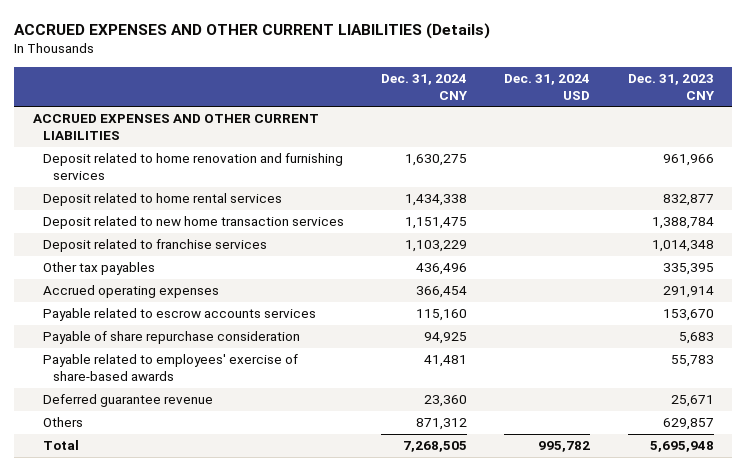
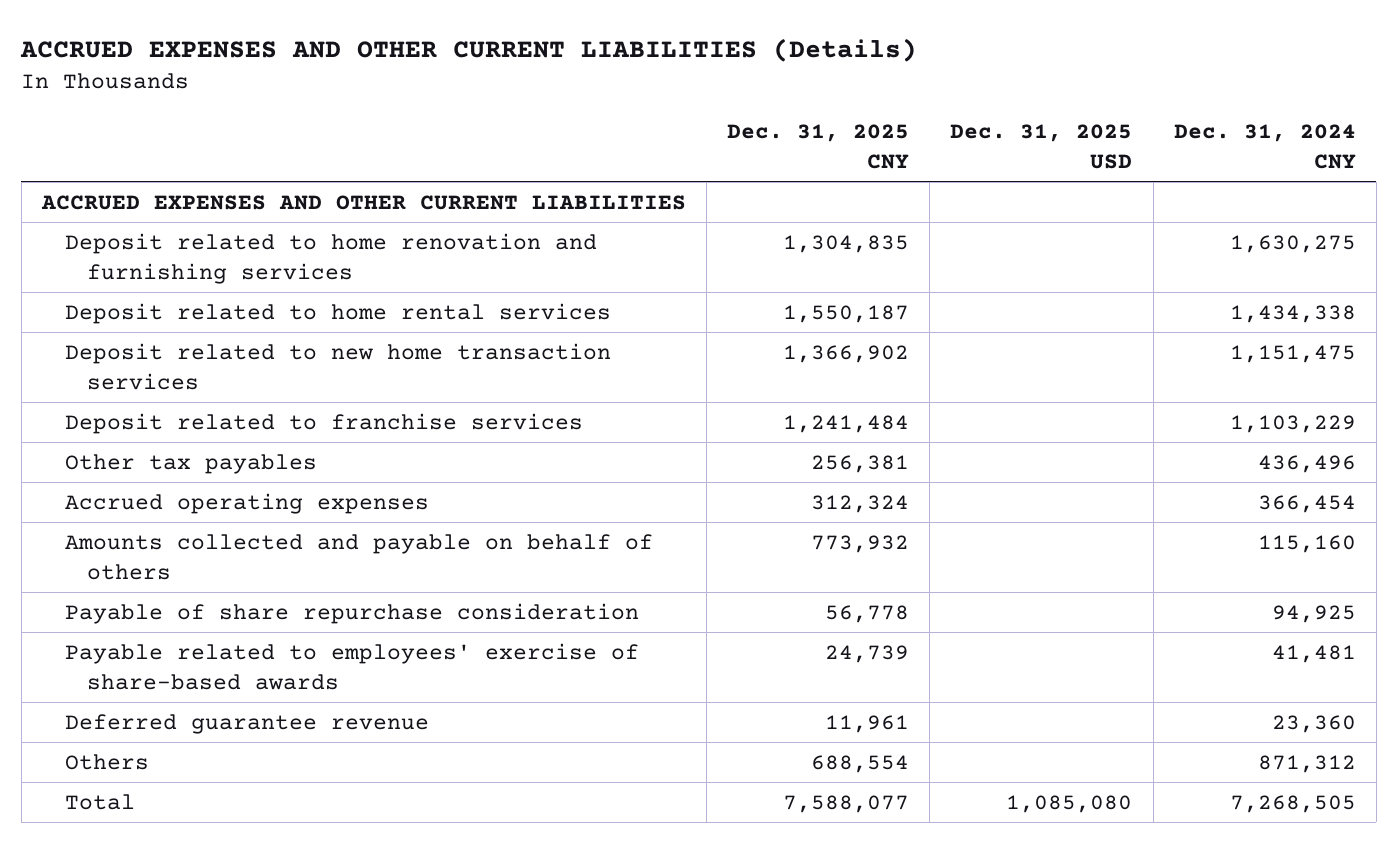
- | Dec. 31, 2024 CNY | Dec. 31, 2024 USD | Dec. 31, 2023 CNY
+ | Dec. 31, 2025 CNY | Dec. 31, 2025 USD | Dec. 31, 2024 CNY
- Payable related to escrow accounts services | 115,160 | | 153,670
+ Amounts collected and payable on behalf of others | 773,932 | | 115,160

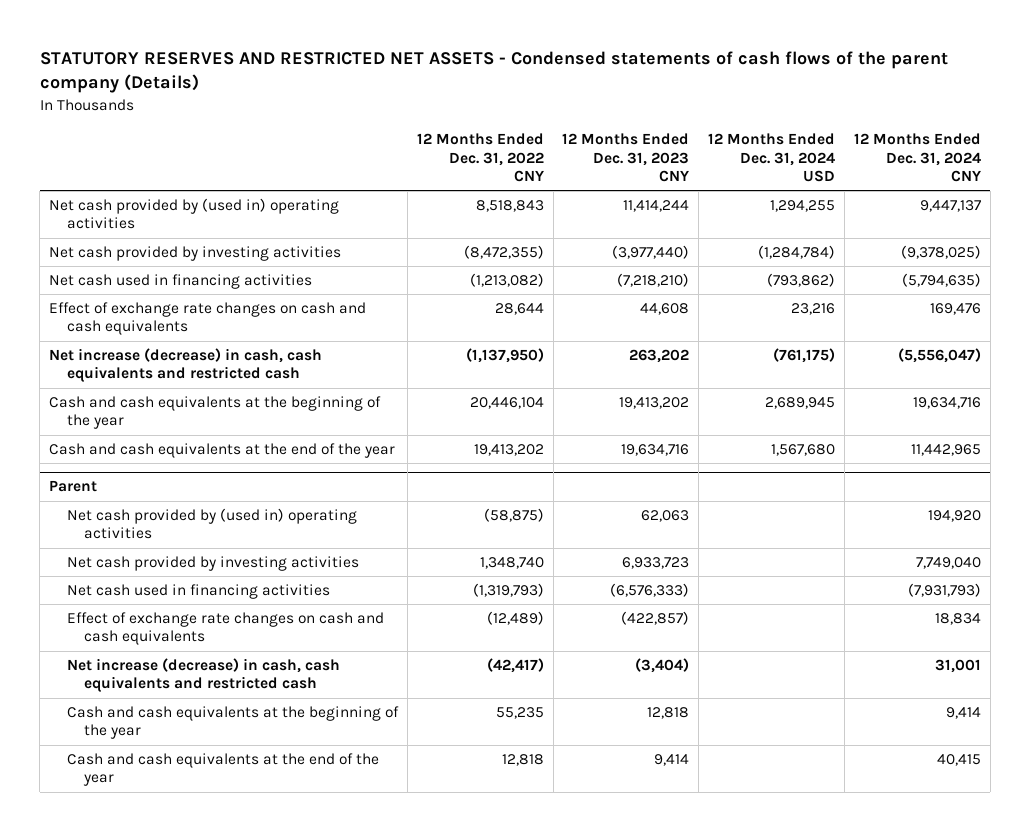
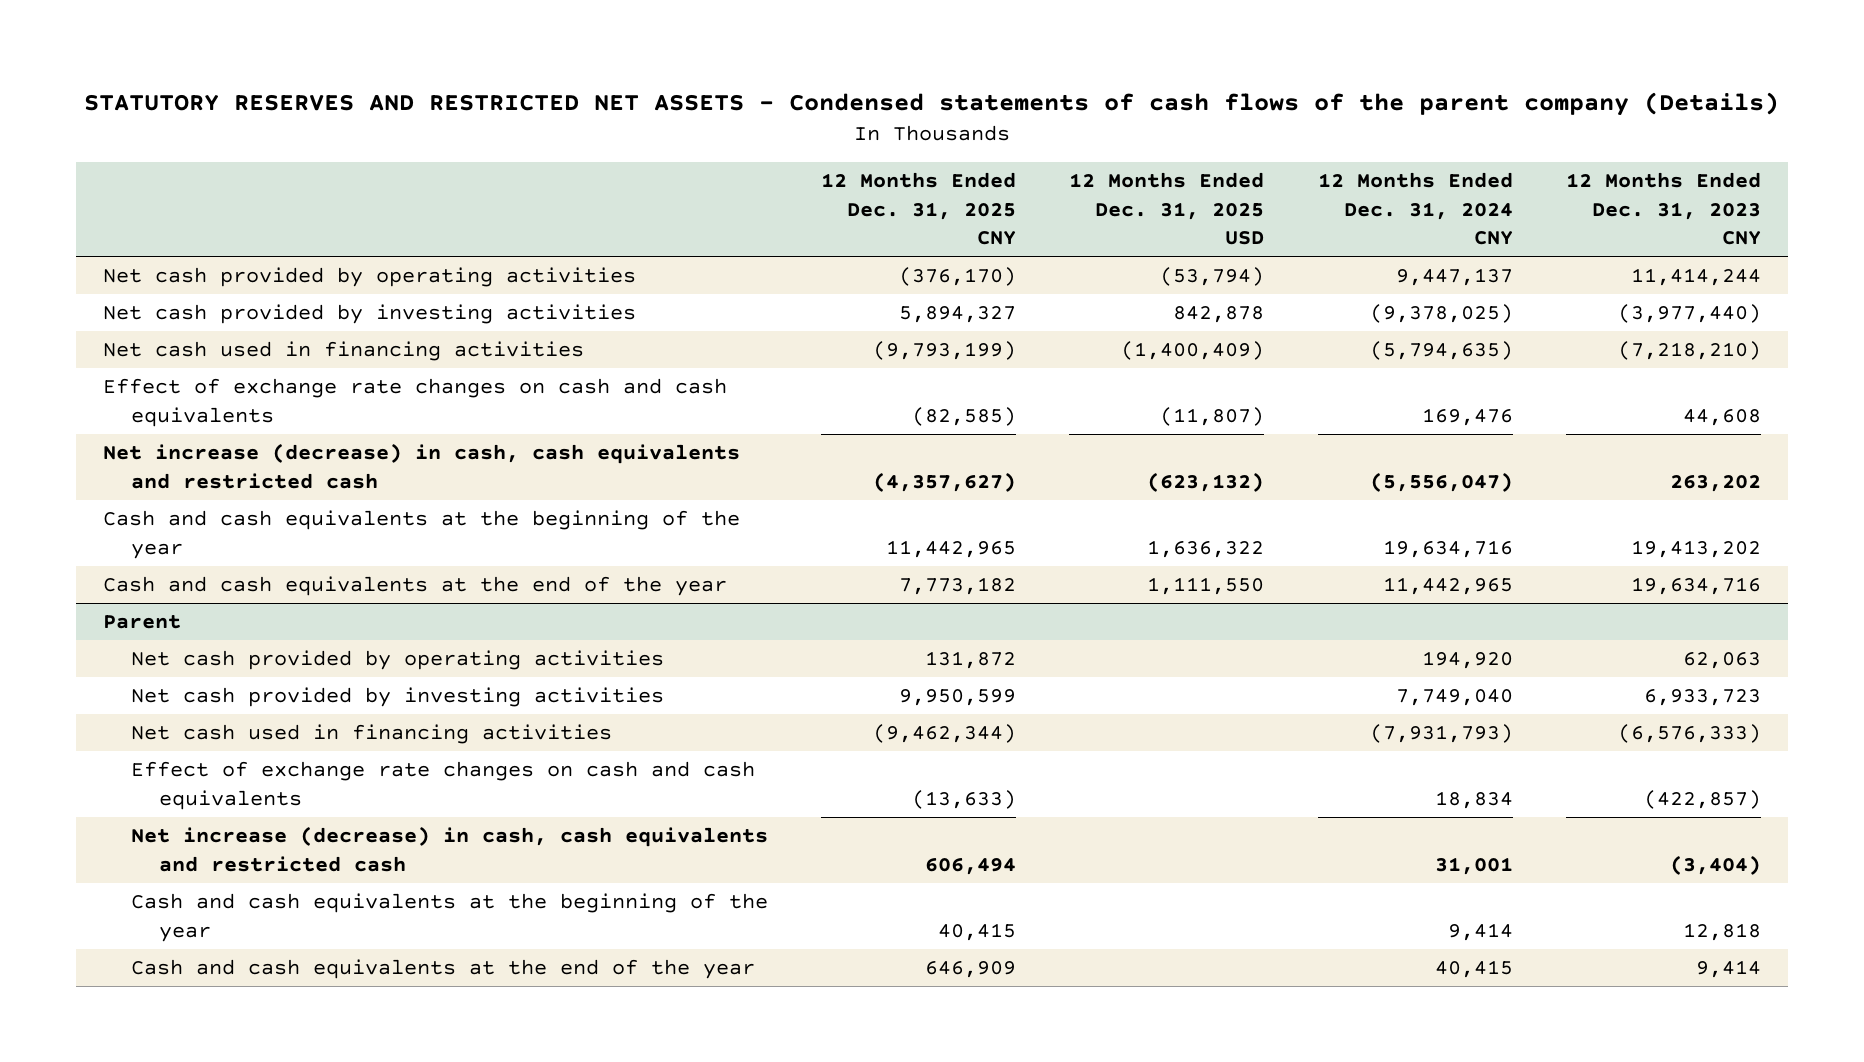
- | 12 Months Ended Dec. 31, 2022 CNY | 12 Months Ended Dec. 31, 2023 CNY | 12 Months Ended Dec. 31, 2024 USD | 12 Months Ended Dec. 31, 2024 CNY
+ | 12 Months Ended Dec. 31, 2025 CNY | 12 Months Ended Dec. 31, 2025 USD | 12 Months Ended Dec. 31, 2024 CNY | 12 Months Ended Dec. 31, 2023 CNY
- Net cash provided by (used in) operating activities | 8,518,843 | 11,414,244 | 1,294,255 | 9,447,137
+ Net cash provided by operating activities | (376,170) | (53,794) | 9,447,137 | 11,414,244
@ Parent
- Net cash provided by (used in) operating activities | (58,875) | 62,063 | | 194,920
+ Net cash provided by operating activities | 131,872 | | 194,920 | 62,063

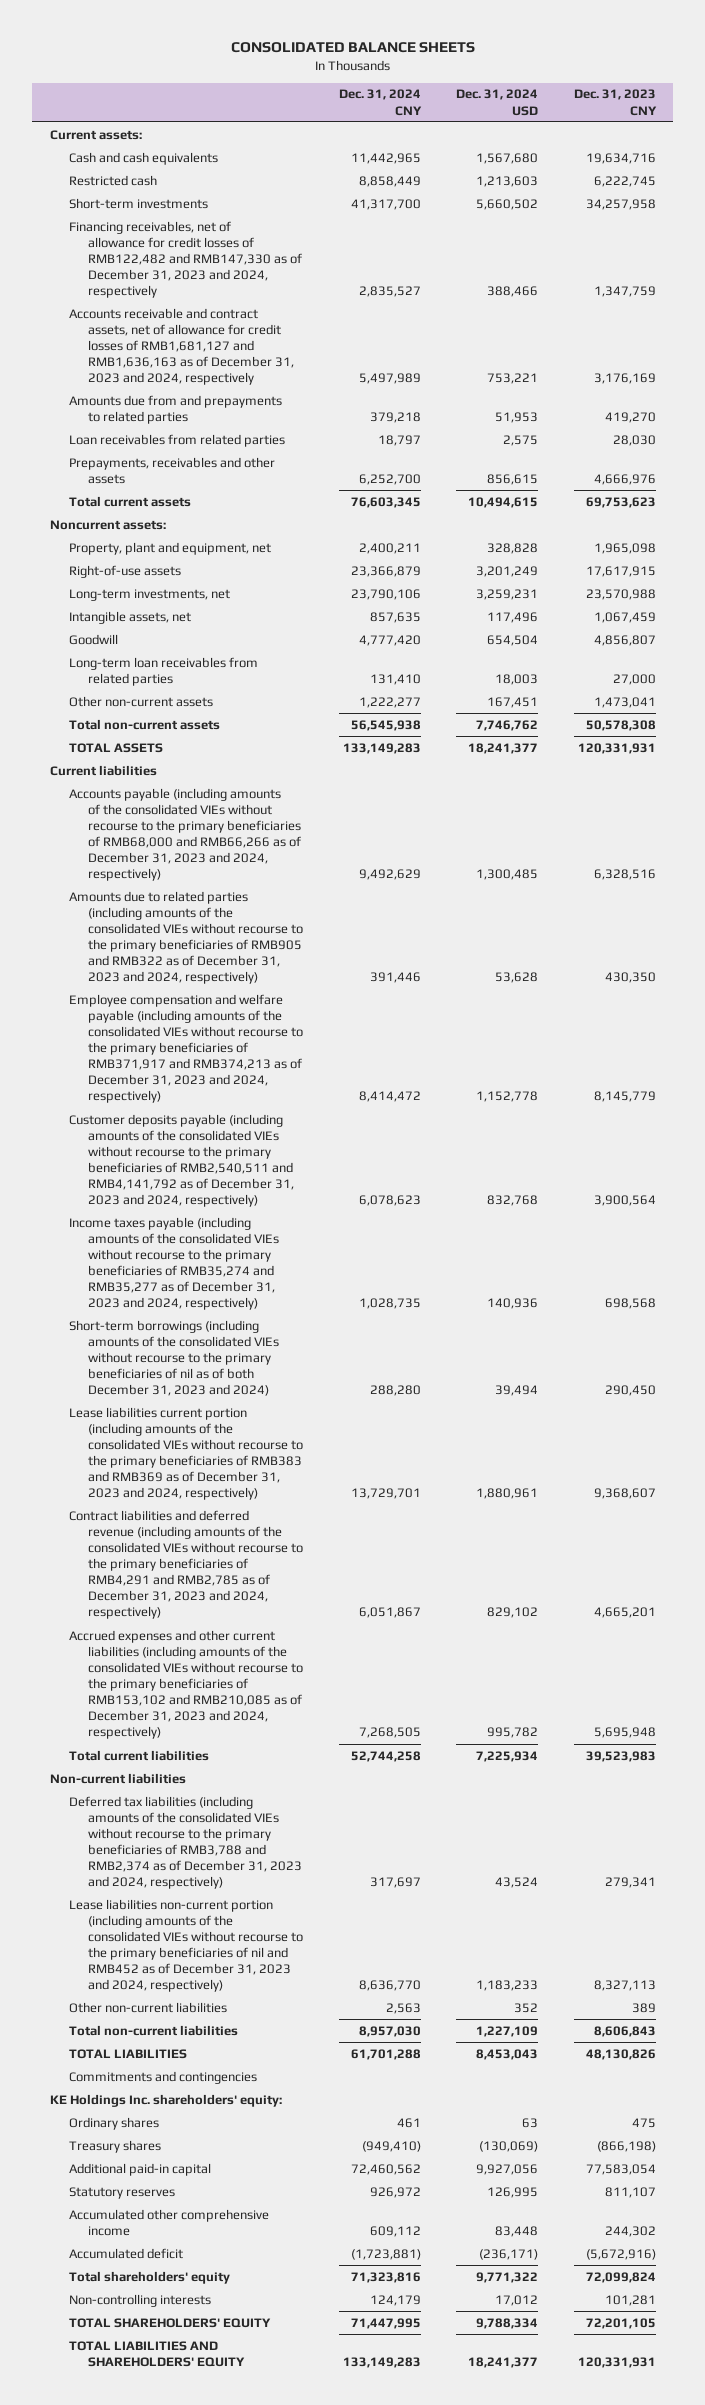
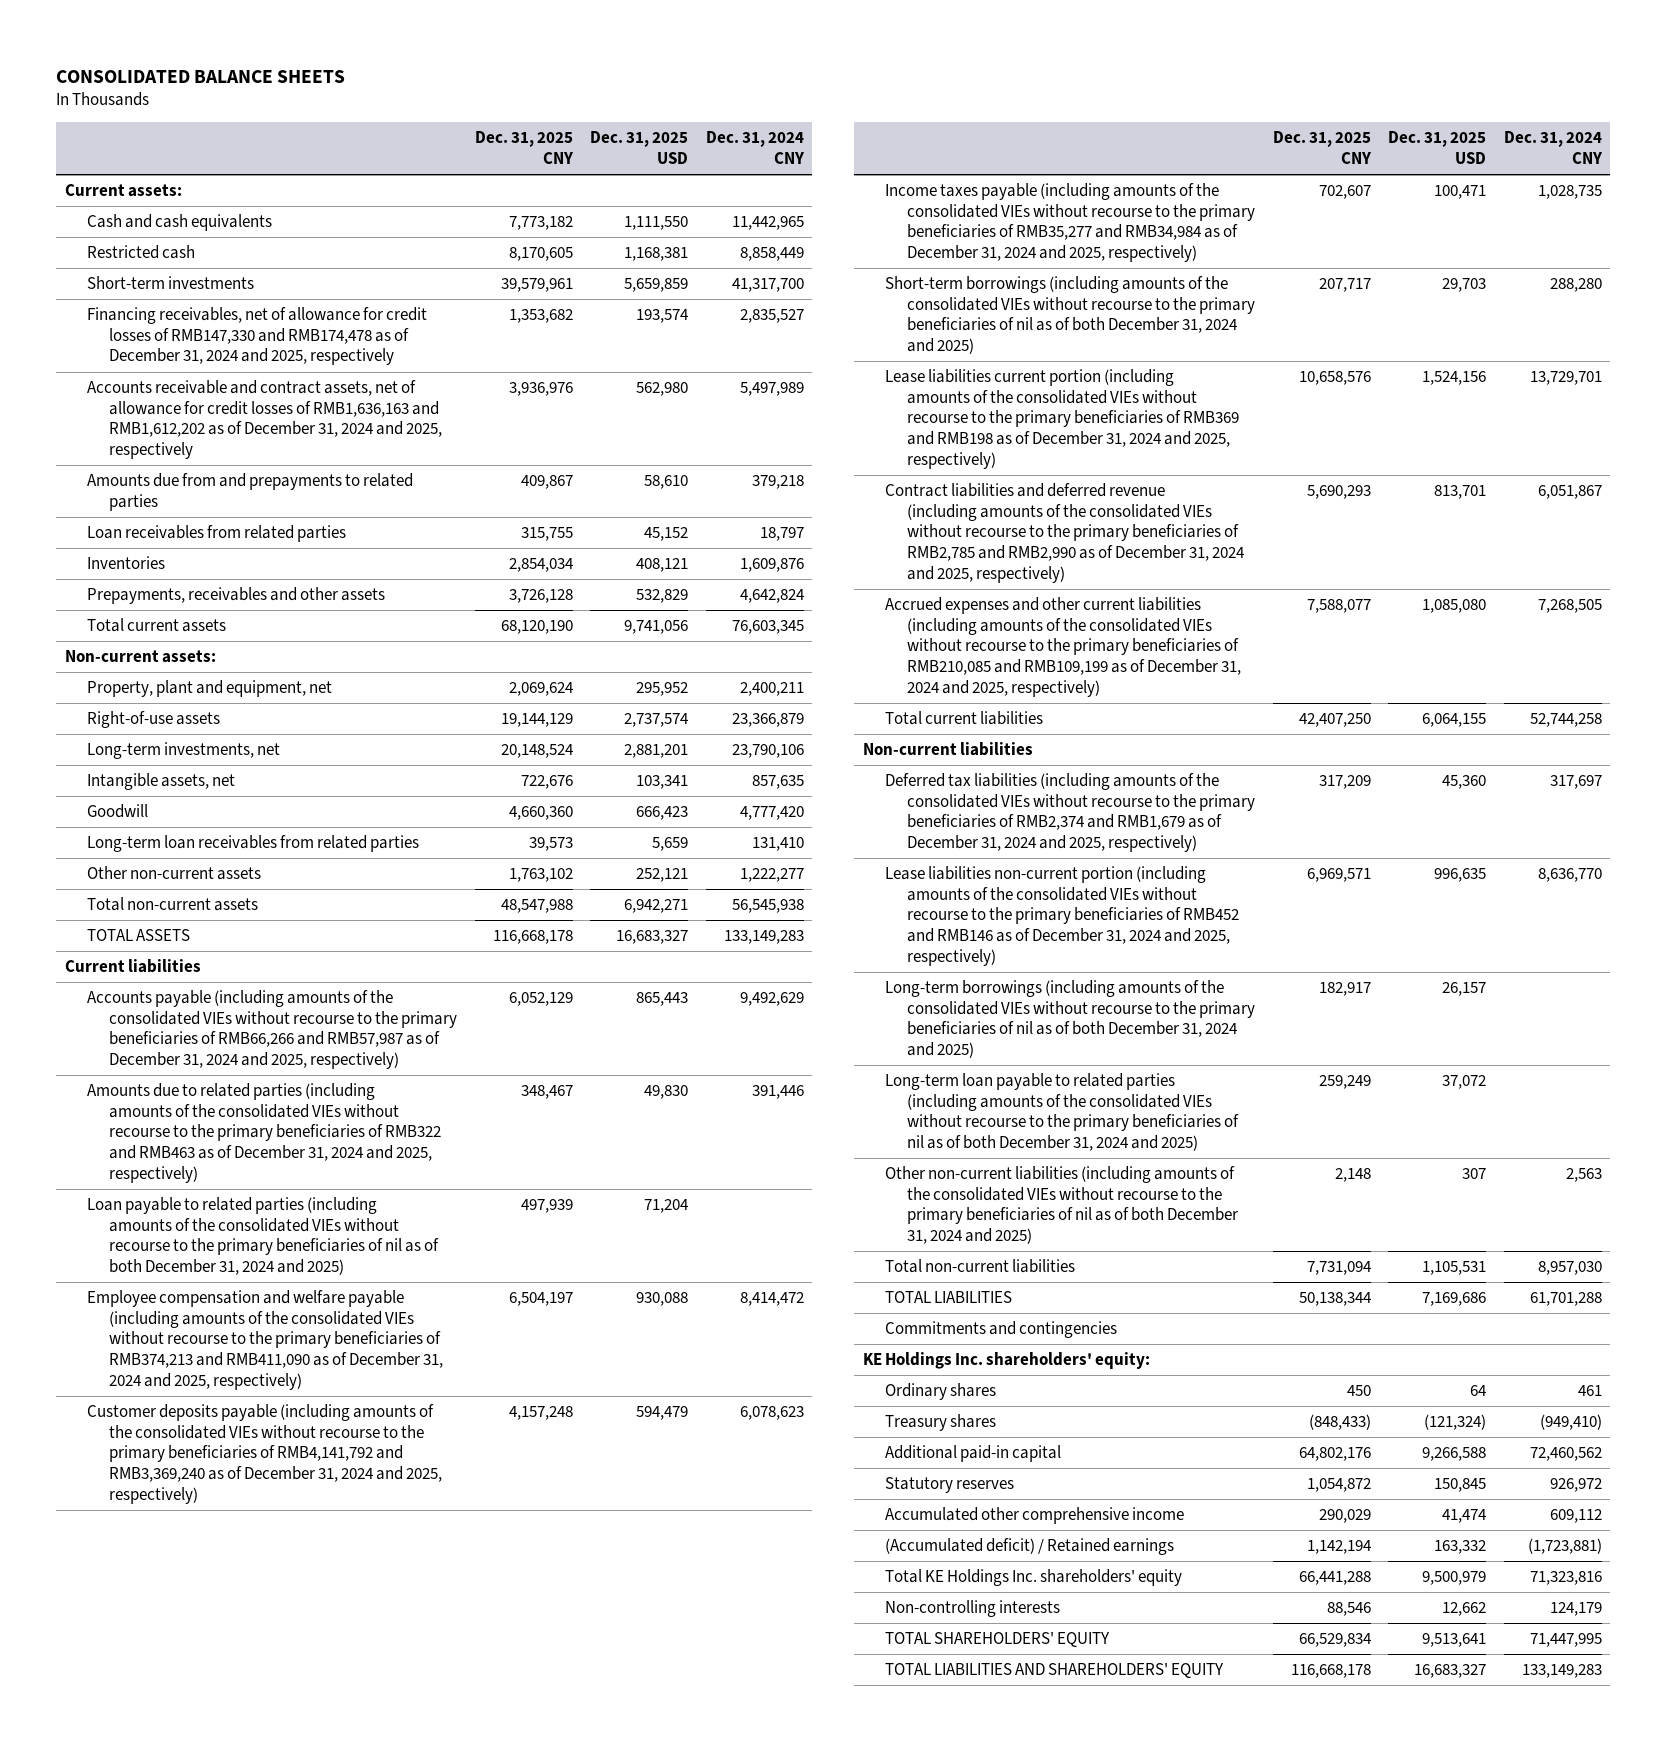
- | Dec. 31, 2024 CNY | Dec. 31, 2024 USD | Dec. 31, 2023 CNY
+ | Dec. 31, 2025 CNY | Dec. 31, 2025 USD | Dec. 31, 2024 CNY
- Financing receivables, net of allowance for credit losses of RMB122,482 and RMB147,330 as of December 31, 2023 and 2024, respectively | 2,835,527 | 388,466 | 1,347,759
- Accounts receivable and contract assets, net of allowance for credit losses of RMB1,681,127 and RMB1,636,163 as of December 31, 2023 and 2024, respectively | 5,497,989 | 753,221 | 3,176,169
+ Financing receivables, net of allowance for credit losses of RMB147,330 and RMB174,478 as of December 31, 2024 and 2025, respectively | 1,353,682 | 193,574 | 2,835,527
+ Accounts receivable and contract assets, net of allowance for credit losses of RMB1,636,163 and RMB1,612,202 as of December 31, 2024 and 2025, respectively | 3,936,976 | 562,980 | 5,497,989
- Prepayments, receivables and other assets | 6,252,700 | 856,615 | 4,666,976
+ Inventories | 2,854,034 | 408,121 | 1,609,876
+ Prepayments, receivables and other assets | 3,726,128 | 532,829 | 4,642,824
- Noncurrent assets:
+ Non-current assets:
- Accounts payable (including amounts of the consolidated VIEs without recourse to the primary beneficiaries of RMB68,000 and RMB66,266 as of December 31, 2023 and 2024, respectively) | 9,492,629 | 1,300,485 | 6,328,516
- Amounts due to related parties (including amounts of the consolidated VIEs without recourse to the primary beneficiaries of RMB905 and RMB322 as of December 31, 2023 and 2024, respectively) | 391,446 | 53,628 | 430,350
- Employee compensation and welfare payable (including amounts of the consolidated VIEs without recourse to the primary beneficiaries of RMB371,917 and RMB374,213 as of December 31, 2023 and 2024, respectively) | 8,414,472 | 1,152,778 | 8,145,779
- Customer deposits payable (including amounts of the consolidated VIEs without recourse to the primary beneficiaries of RMB2,540,511 and RMB4,141,792 as of December 31, 2023 and 2024, respectively) | 6,078,623 | 832,768 | 3,900,564
- Income taxes payable (including amounts of the consolidated VIEs without recourse to the primary beneficiaries of RMB35,274 and RMB35,277 as of December 31, 2023 and 2024, respectively) | 1,028,735 | 140,936 | 698,568
- Short-term borrowings (including amounts of the consolidated VIEs without recourse to the primary beneficiaries of nil as of both December 31, 2023 and 2024) | 288,280 | 39,494 | 290,450
- Lease liabilities current portion (including amounts of the consolidated VIEs without recourse to the primary beneficiaries of RMB383 and RMB369 as of December 31, 2023 and 2024, respectively) | 13,729,701 | 1,880,961 | 9,368,607
- Contract liabilities and deferred revenue (including amounts of the consolidated VIEs without recourse to the primary beneficiaries of RMB4,291 and RMB2,785 as of December 31, 2023 and 2024, respectively) | 6,051,867 | 829,102 | 4,665,201
- Accrued expenses and other current liabilities (including amounts of the consolidated VIEs without recourse to the primary beneficiaries of RMB153,102 and RMB210,085 as of December 31, 2023 and 2024, respectively) | 7,268,505 | 995,782 | 5,695,948
+ Accounts payable (including amounts of the consolidated VIEs without recourse to the primary beneficiaries of RMB66,266 and RMB57,987 as of December 31, 2024 and 2025, respectively) | 6,052,129 | 865,443 | 9,492,629
+ Amounts due to related parties (including amounts of the consolidated VIEs without recourse to the primary beneficiaries of RMB322 and RMB463 as of December 31, 2024 and 2025, respectively) | 348,467 | 49,830 | 391,446
+ Loan payable to related parties (including amounts of the consolidated VIEs without recourse to the primary beneficiaries of nil as of both December 31, 2024 and 2025) | 497,939 | 71,204 |
+ Employee compensation and welfare payable (including amounts of the consolidated VIEs without recourse to the primary beneficiaries of RMB374,213 and RMB411,090 as of December 31, 2024 and 2025, respectively) | 6,504,197 | 930,088 | 8,414,472
+ Customer deposits payable (including amounts of the consolidated VIEs without recourse to the primary beneficiaries of RMB4,141,792 and RMB3,369,240 as of December 31, 2024 and 2025, respectively) | 4,157,248 | 594,479 | 6,078,623
+ Income taxes payable (including amounts of the consolidated VIEs without recourse to the primary beneficiaries of RMB35,277 and RMB34,984 as of December 31, 2024 and 2025, respectively) | 702,607 | 100,471 | 1,028,735
+ Short-term borrowings (including amounts of the consolidated VIEs without recourse to the primary beneficiaries of nil as of both December 31, 2024 and 2025) | 207,717 | 29,703 | 288,280
+ Lease liabilities current portion (including amounts of the consolidated VIEs without recourse to the primary beneficiaries of RMB369 and RMB198 as of December 31, 2024 and 2025, respectively) | 10,658,576 | 1,524,156 | 13,729,701
+ Contract liabilities and deferred revenue (including amounts of the consolidated VIEs without recourse to the primary beneficiaries of RMB2,785 and RMB2,990 as of December 31, 2024 and 2025, respectively) | 5,690,293 | 813,701 | 6,051,867
+ Accrued expenses and other current liabilities (including amounts of the consolidated VIEs without recourse to the primary beneficiaries of RMB210,085 and RMB109,199 as of December 31, 2024 and 2025, respectively) | 7,588,077 | 1,085,080 | 7,268,505
- Deferred tax liabilities (including amounts of the consolidated VIEs without recourse to the primary beneficiaries of RMB3,788 and RMB2,374 as of December 31, 2023 and 2024, respectively) | 317,697 | 43,524 | 279,341
- Lease liabilities non-current portion (including amounts of the consolidated VIEs without recourse to the primary beneficiaries of nil and RMB452 as of December 31, 2023 and 2024, respectively) | 8,636,770 | 1,183,233 | 8,327,113
- Other non-current liabilities | 2,563 | 352 | 389
+ Deferred tax liabilities (including amounts of the consolidated VIEs without recourse to the primary beneficiaries of RMB2,374 and RMB1,679 as of December 31, 2024 and 2025, respectively) | 317,209 | 45,360 | 317,697
+ Lease liabilities non-current portion (including amounts of the consolidated VIEs without recourse to the primary beneficiaries of RMB452 and RMB146 as of December 31, 2024 and 2025, respectively) | 6,969,571 | 996,635 | 8,636,770
+ Long-term borrowings (including amounts of the consolidated VIEs without recourse to the primary beneficiaries of nil as of both December 31, 2024 and 2025) | 182,917 | 26,157 |
+ Long-term loan payable to related parties (including amounts of the consolidated VIEs without recourse to the primary beneficiaries of nil as of both December 31, 2024 and 2025) | 259,249 | 37,072 |
+ Other non-current liabilities (including amounts of the consolidated VIEs without recourse to the primary beneficiaries of nil as of both December 31, 2024 and 2025) | 2,148 | 307 | 2,563
- Accumulated deficit | (1,723,881) | (236,171) | (5,672,916)
- Total shareholders' equity | 71,323,816 | 9,771,322 | 72,099,824
+ (Accumulated deficit) / Retained earnings | 1,142,194 | 163,332 | (1,723,881)
+ Total KE Holdings Inc. shareholders' equity | 66,441,288 | 9,500,979 | 71,323,816

